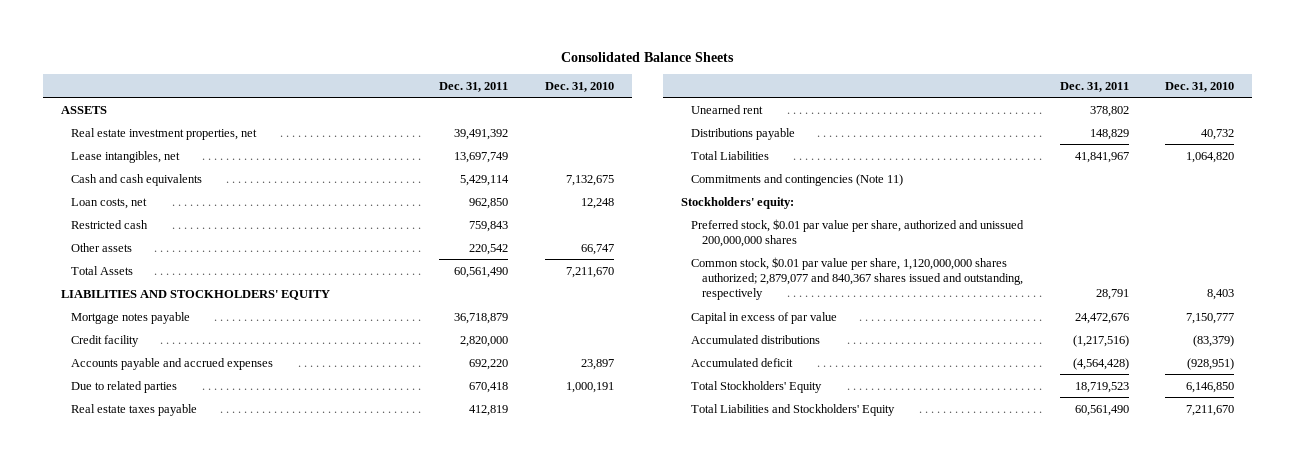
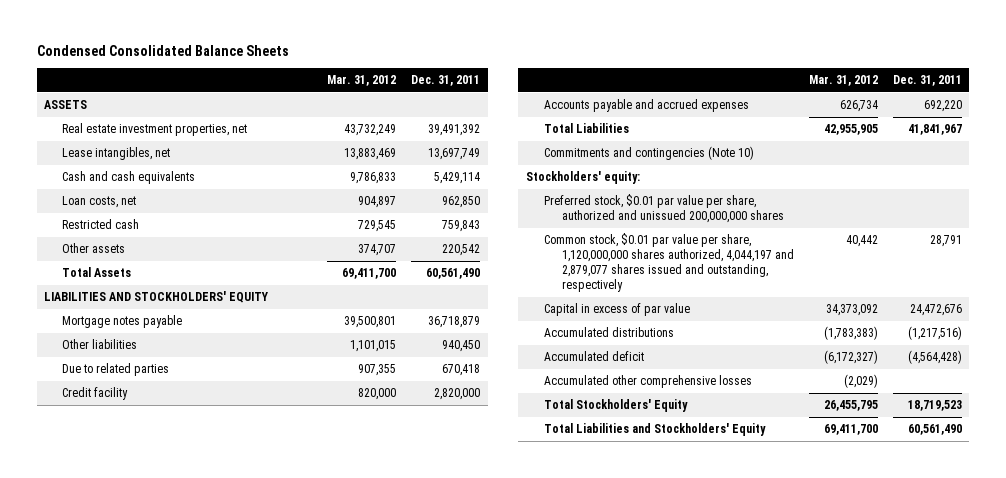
- Consolidated Balance Sheets
+ Condensed Consolidated Balance Sheets
- | Dec. 31, 2011 | Dec. 31, 2010
+ | Mar. 31, 2012 | Dec. 31, 2011
+ Other liabilities | 1,101,015 | 940,450
moved up: Due to related parties | 907,355 | 670,418
- Real estate taxes payable | 412,819 |
- Unearned rent | 378,802 |
- Distributions payable | 148,829 | 40,732
- Commitments and contingencies (Note 11)
+ Commitments and contingencies (Note 10)
- Common stock, $0.01 par value per share, 1,120,000,000 shares authorized; 2,879,077 and 840,367 shares issued and outstanding, respectively | 28,791 | 8,403
+ Common stock, $0.01 par value per share, 1,120,000,000 shares authorized, 4,044,197 and 2,879,077 shares issued and outstanding, respectively | 40,442 | 28,791
+ Accumulated other comprehensive losses | (2,029) |

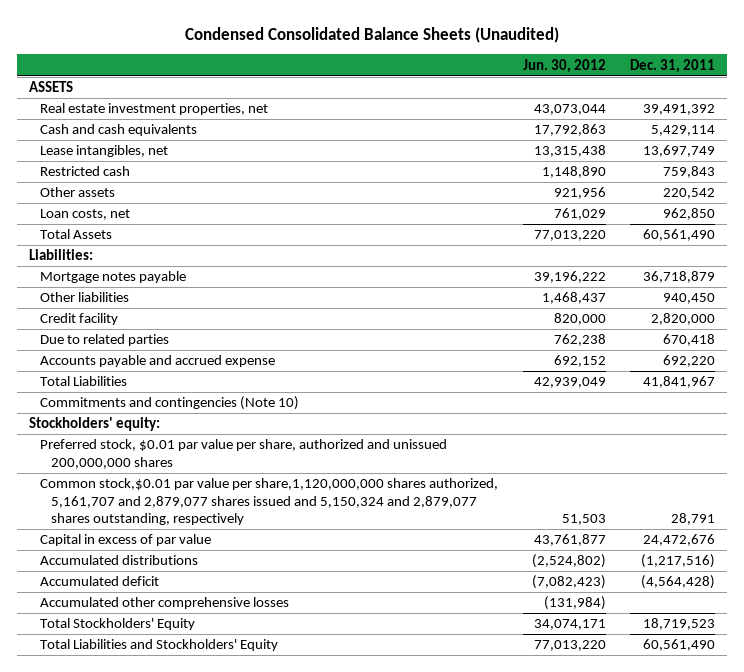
- Condensed Consolidated Balance Sheets
+ Condensed Consolidated Balance Sheets (Unaudited)
- | Mar. 31, 2012 | Dec. 31, 2011
+ | Jun. 30, 2012 | Dec. 31, 2011
moved down: Lease intangibles, net | 13,315,438 | 13,697,749
moved down: Loan costs, net | 761,029 | 962,850
- LIABILITIES AND STOCKHOLDERS' EQUITY
+ Liabilities:
- Accounts payable and accrued expenses | 626,734 | 692,220
moved down: Due to related parties | 762,238 | 670,418
+ Accounts payable and accrued expense | 692,152 | 692,220
- Common stock, $0.01 par value per share, 1,120,000,000 shares authorized, 4,044,197 and 2,879,077 shares issued and outstanding, respectively | 40,442 | 28,791
+ Common stock,$0.01 par value per share,1,120,000,000 shares authorized, 5,161,707 and 2,879,077 shares issued and 5,150,324 and 2,879,077 shares outstanding, respectively | 51,503 | 28,791

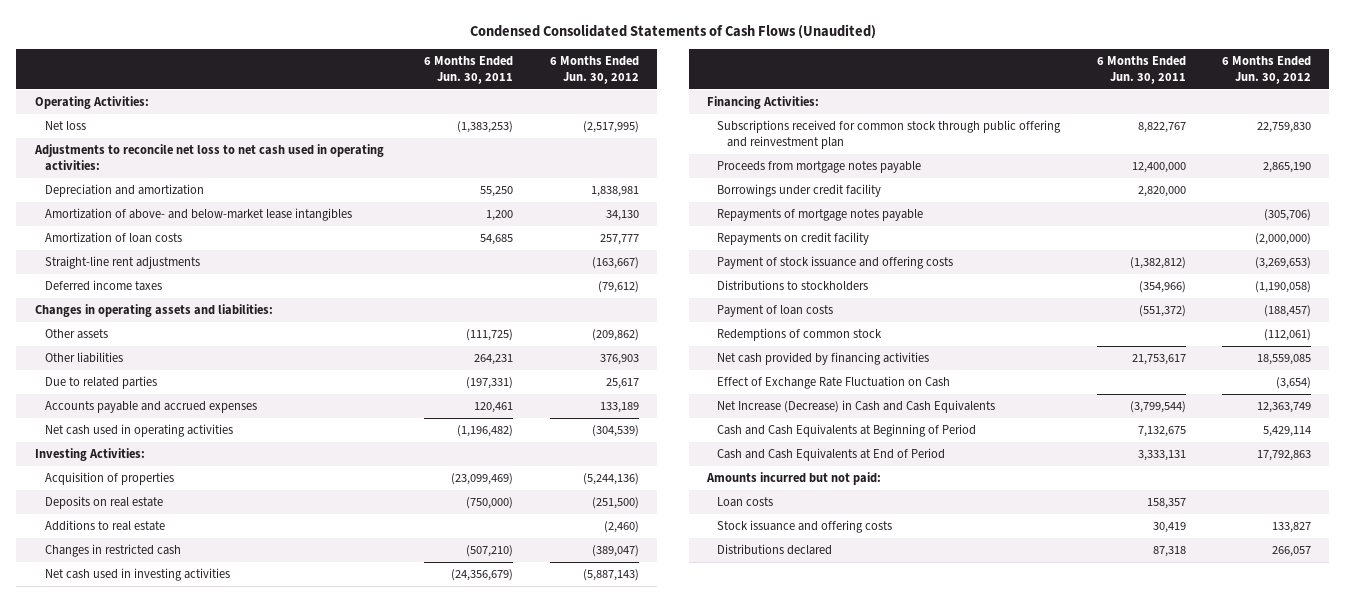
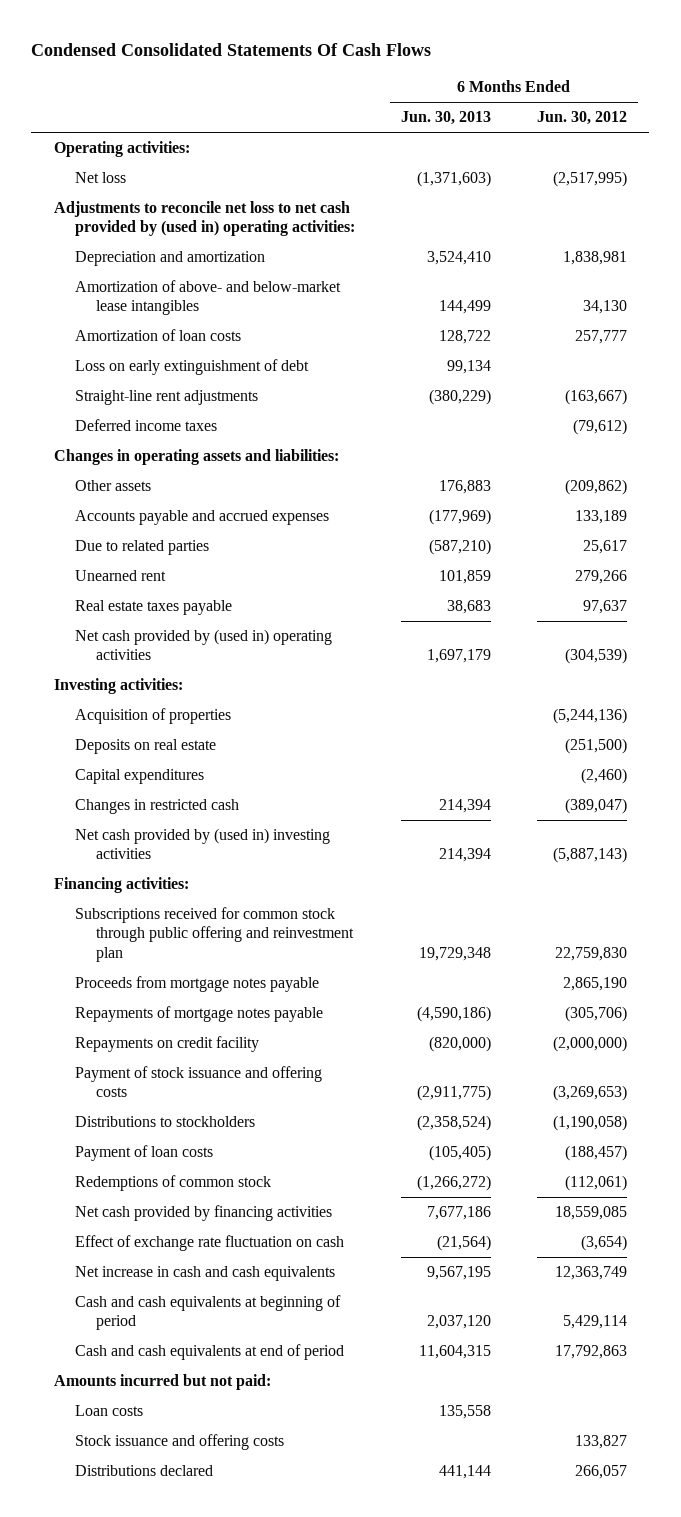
- Condensed Consolidated Statements of Cash Flows (Unaudited)
+ Condensed Consolidated Statements Of Cash Flows
- | 6 Months Ended Jun. 30, 2011 | 6 Months Ended Jun. 30, 2012
+ | 6 Months Ended Jun. 30, 2013 | 6 Months Ended Jun. 30, 2012
- Operating Activities:
+ Operating activities:
- Adjustments to reconcile net loss to net cash used in operating activities:
+ Adjustments to reconcile net loss to net cash provided by (used in) operating activities:
+ Loss on early extinguishment of debt | 99,134 |
- Other liabilities | 264,231 | 376,903
- Net cash used in operating activities | (1,196,482) | (304,539)
- Investing Activities:
moved down: Due to related parties | (587,210) | 25,617
+ Unearned rent | 101,859 | 279,266
+ Real estate taxes payable | 38,683 | 97,637
+ Net cash provided by (used in) operating activities | 1,697,179 | (304,539)
+ Investing activities:
- Additions to real estate | | (2,460)
+ Capital expenditures | | (2,460)
- Net cash used in investing activities | (24,356,679) | (5,887,143)
- Financing Activities:
+ Net cash provided by (used in) investing activities | 214,394 | (5,887,143)
+ Financing activities:
- Borrowings under credit facility | 2,820,000 |
- Effect of Exchange Rate Fluctuation on Cash | | (3,654)
- Net Increase (Decrease) in Cash and Cash Equivalents | (3,799,544) | 12,363,749
- Cash and Cash Equivalents at Beginning of Period | 7,132,675 | 5,429,114
- Cash and Cash Equivalents at End of Period | 3,333,131 | 17,792,863
+ Effect of exchange rate fluctuation on cash | (21,564) | (3,654)
+ Net increase in cash and cash equivalents | 9,567,195 | 12,363,749
+ Cash and cash equivalents at beginning of period | 2,037,120 | 5,429,114
+ Cash and cash equivalents at end of period | 11,604,315 | 17,792,863

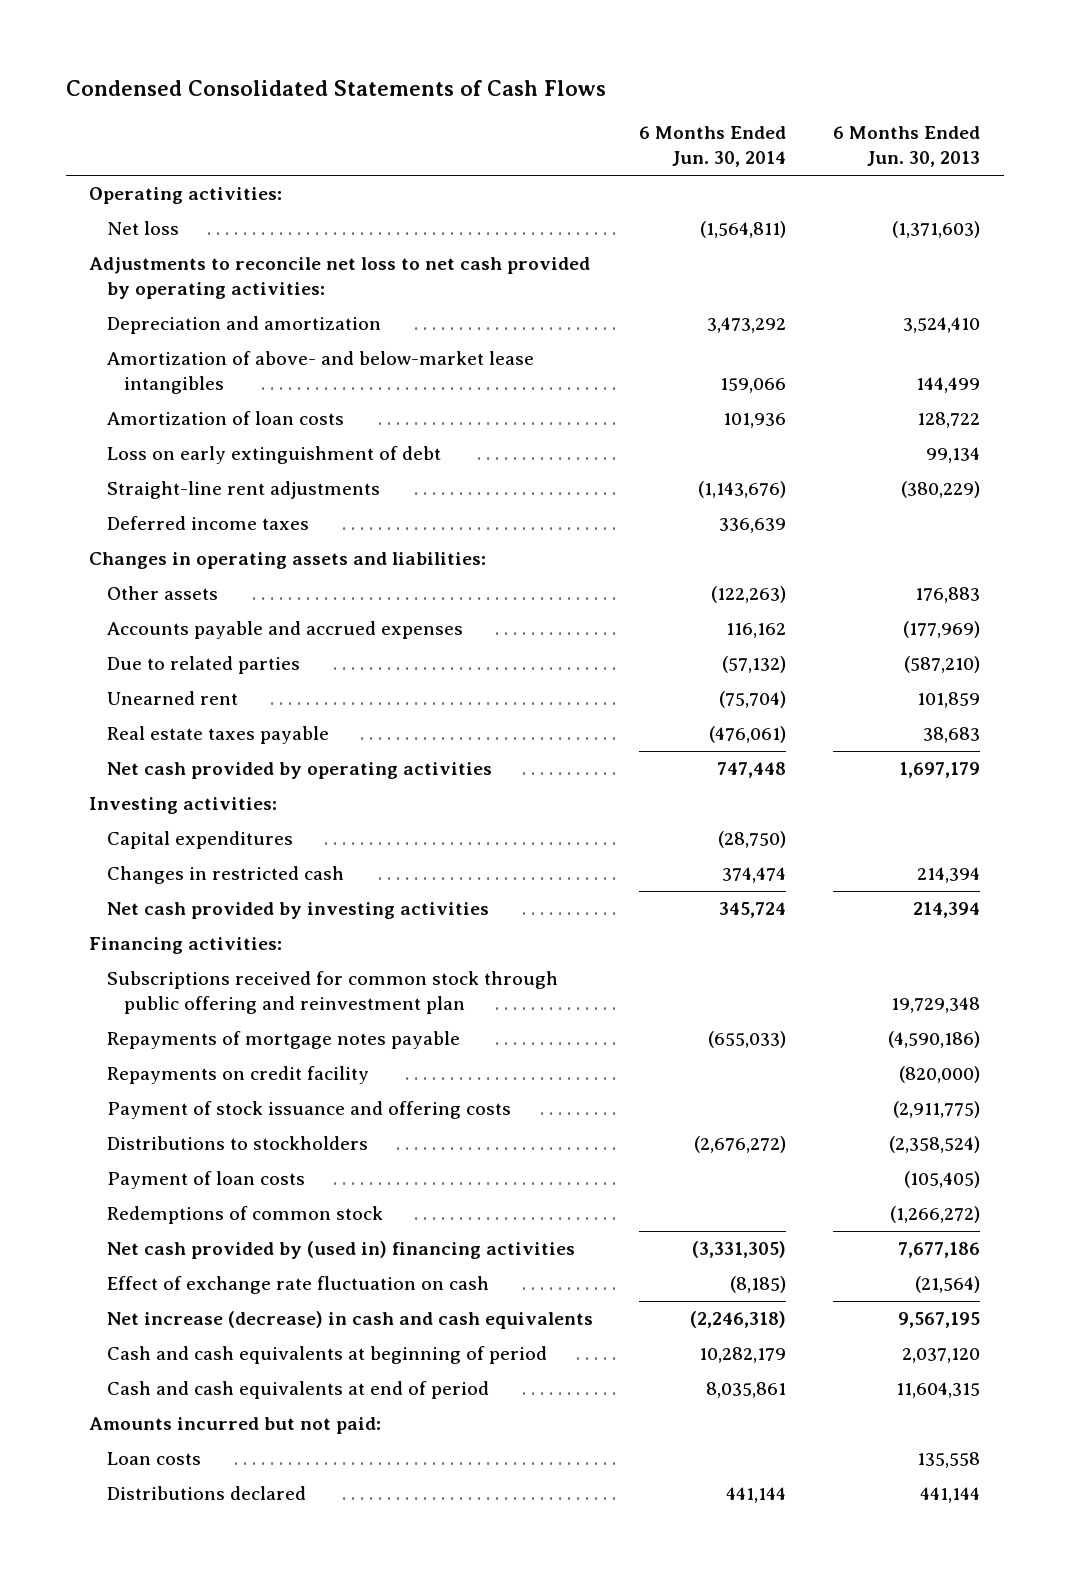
- Condensed Consolidated Statements Of Cash Flows
+ Condensed Consolidated Statements of Cash Flows
- | 6 Months Ended Jun. 30, 2013 | 6 Months Ended Jun. 30, 2012
+ | 6 Months Ended Jun. 30, 2014 | 6 Months Ended Jun. 30, 2013
- Adjustments to reconcile net loss to net cash provided by (used in) operating activities:
+ Adjustments to reconcile net loss to net cash provided by operating activities:
- Net cash provided by (used in) operating activities | 1,697,179 | (304,539)
+ Net cash provided by operating activities | 747,448 | 1,697,179
- Acquisition of properties | | (5,244,136)
- Deposits on real estate | | (251,500)
- Net cash provided by (used in) investing activities | 214,394 | (5,887,143)
+ Net cash provided by investing activities | 345,724 | 214,394
- Proceeds from mortgage notes payable | | 2,865,190
- Net cash provided by financing activities | 7,677,186 | 18,559,085
+ Net cash provided by (used in) financing activities | (3,331,305) | 7,677,186
- Net increase in cash and cash equivalents | 9,567,195 | 12,363,749
+ Net increase (decrease) in cash and cash equivalents | (2,246,318) | 9,567,195
- Stock issuance and offering costs | | 133,827

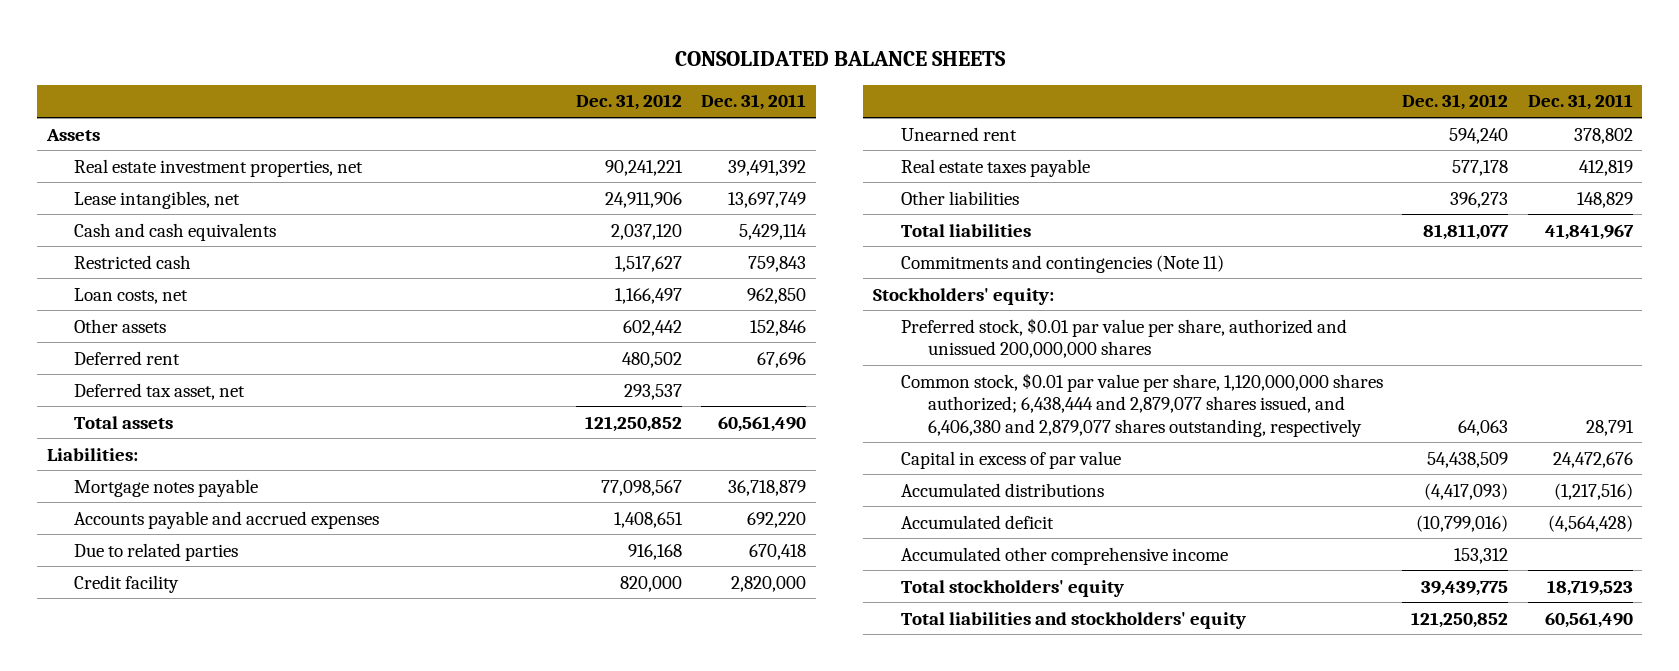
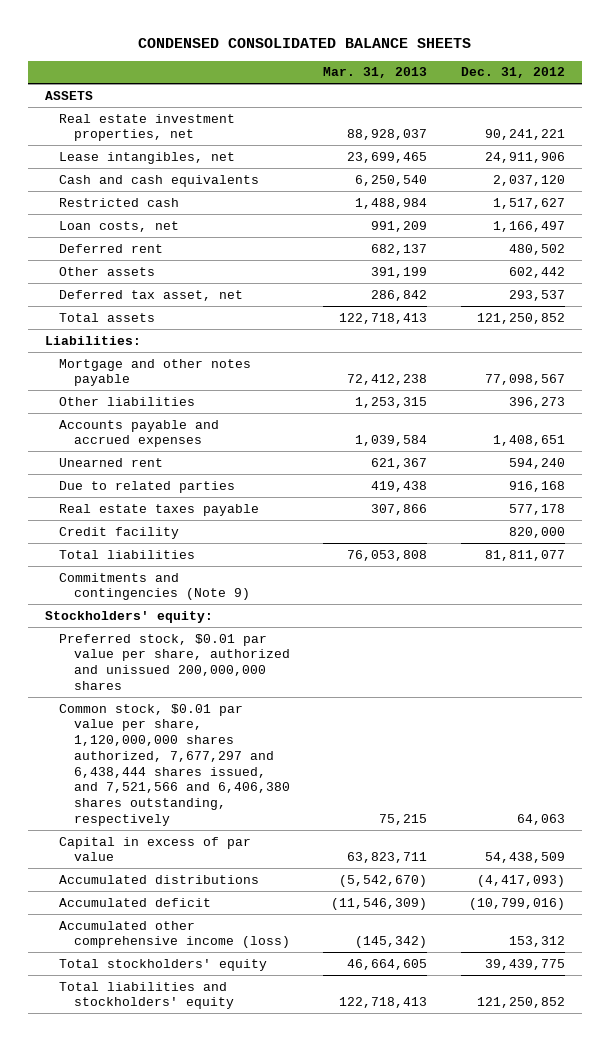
- CONSOLIDATED BALANCE SHEETS
+ CONDENSED CONSOLIDATED BALANCE SHEETS
- | Dec. 31, 2012 | Dec. 31, 2011
+ | Mar. 31, 2013 | Dec. 31, 2012
- Assets
+ ASSETS
moved down: Other assets | 391,199 | 602,442
- Mortgage notes payable | 77,098,567 | 36,718,879
+ Mortgage and other notes payable | 72,412,238 | 77,098,567
moved up: Other liabilities | 1,253,315 | 396,273
moved down: Due to related parties | 419,438 | 916,168
moved down: Credit facility | | 820,000
- Commitments and contingencies (Note 11)
+ Commitments and contingencies (Note 9)
- Common stock, $0.01 par value per share, 1,120,000,000 shares authorized; 6,438,444 and 2,879,077 shares issued, and 6,406,380 and 2,879,077 shares outstanding, respectively | 64,063 | 28,791
+ Common stock, $0.01 par value per share, 1,120,000,000 shares authorized, 7,677,297 and 6,438,444 shares issued, and 7,521,566 and 6,406,380 shares outstanding, respectively | 75,215 | 64,063
- Accumulated other comprehensive income | 153,312 |
+ Accumulated other comprehensive income (loss) | (145,342) | 153,312

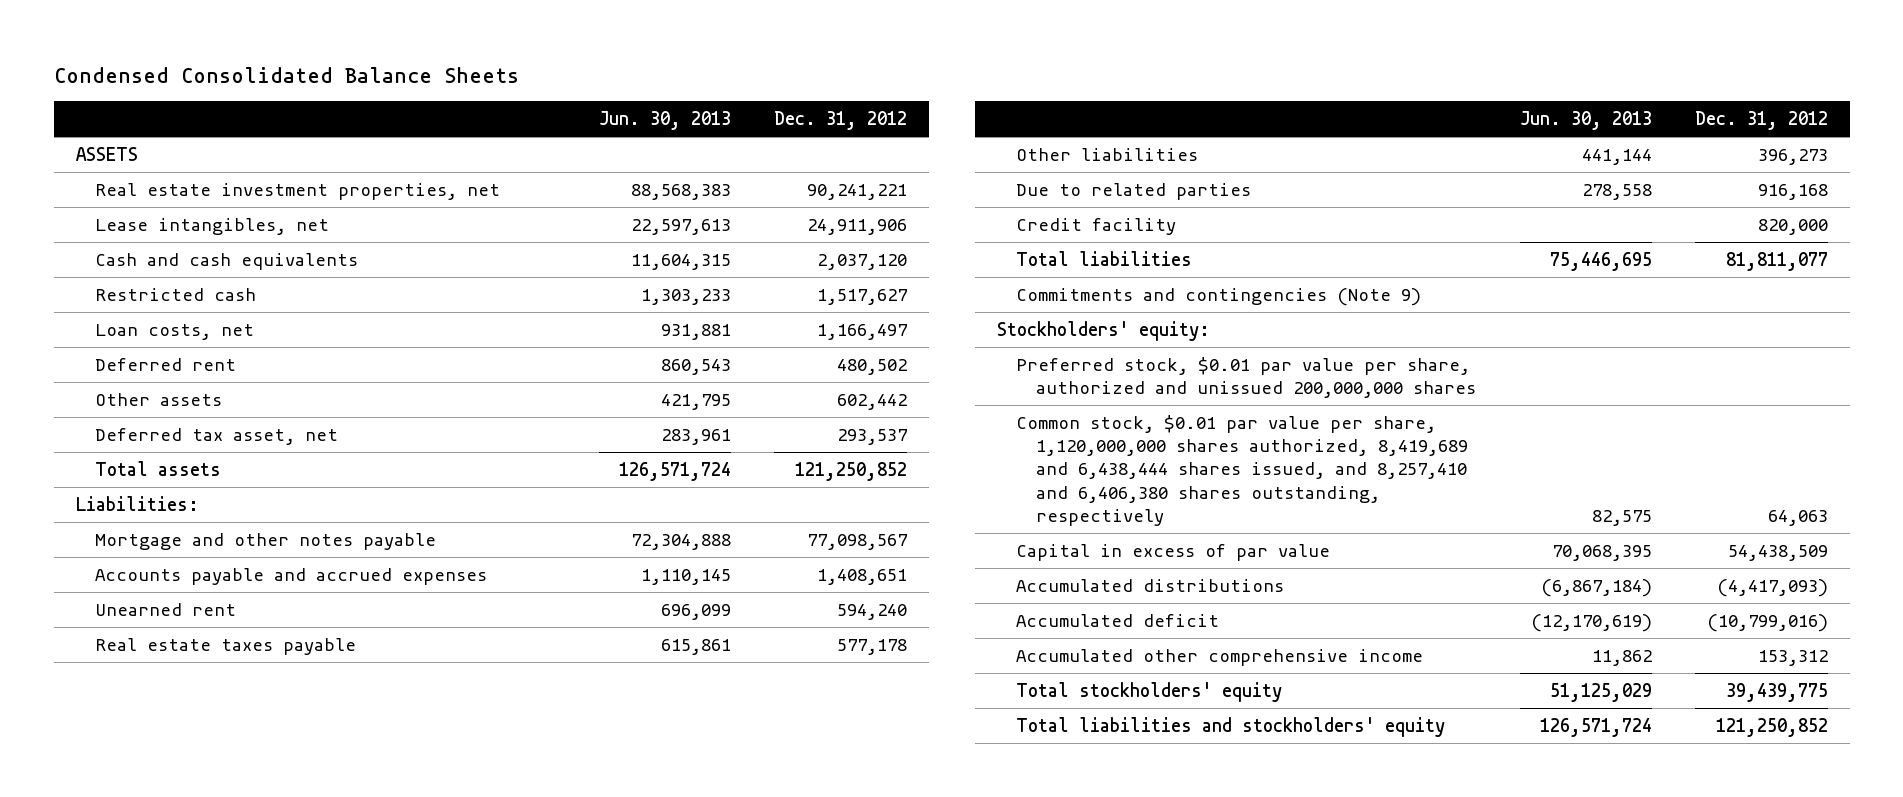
- CONDENSED CONSOLIDATED BALANCE SHEETS
+ Condensed Consolidated Balance Sheets
- | Mar. 31, 2013 | Dec. 31, 2012
+ | Jun. 30, 2013 | Dec. 31, 2012
moved down: Other liabilities | 441,144 | 396,273
moved down: Due to related parties | 278,558 | 916,168
- Common stock, $0.01 par value per share, 1,120,000,000 shares authorized, 7,677,297 and 6,438,444 shares issued, and 7,521,566 and 6,406,380 shares outstanding, respectively | 75,215 | 64,063
+ Common stock, $0.01 par value per share, 1,120,000,000 shares authorized, 8,419,689 and 6,438,444 shares issued, and 8,257,410 and 6,406,380 shares outstanding, respectively | 82,575 | 64,063
- Accumulated other comprehensive income (loss) | (145,342) | 153,312
+ Accumulated other comprehensive income | 11,862 | 153,312

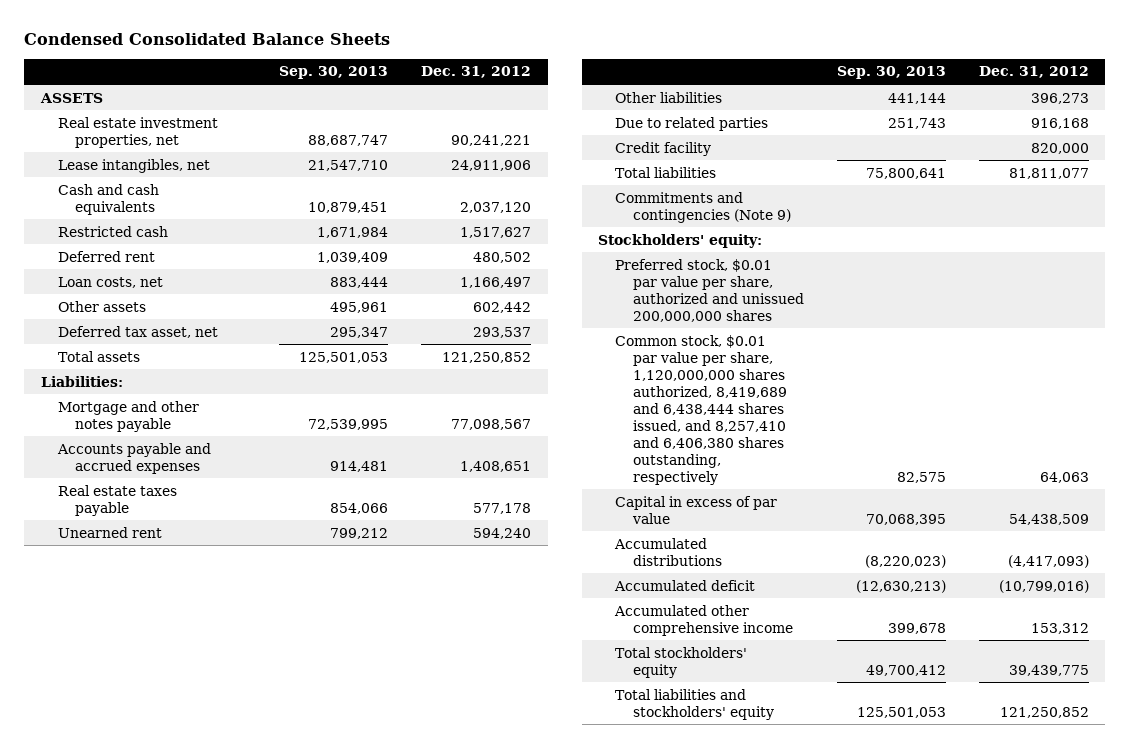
- | Jun. 30, 2013 | Dec. 31, 2012
+ | Sep. 30, 2013 | Dec. 31, 2012
moved down: Loan costs, net | 883,444 | 1,166,497
moved down: Unearned rent | 799,212 | 594,240

